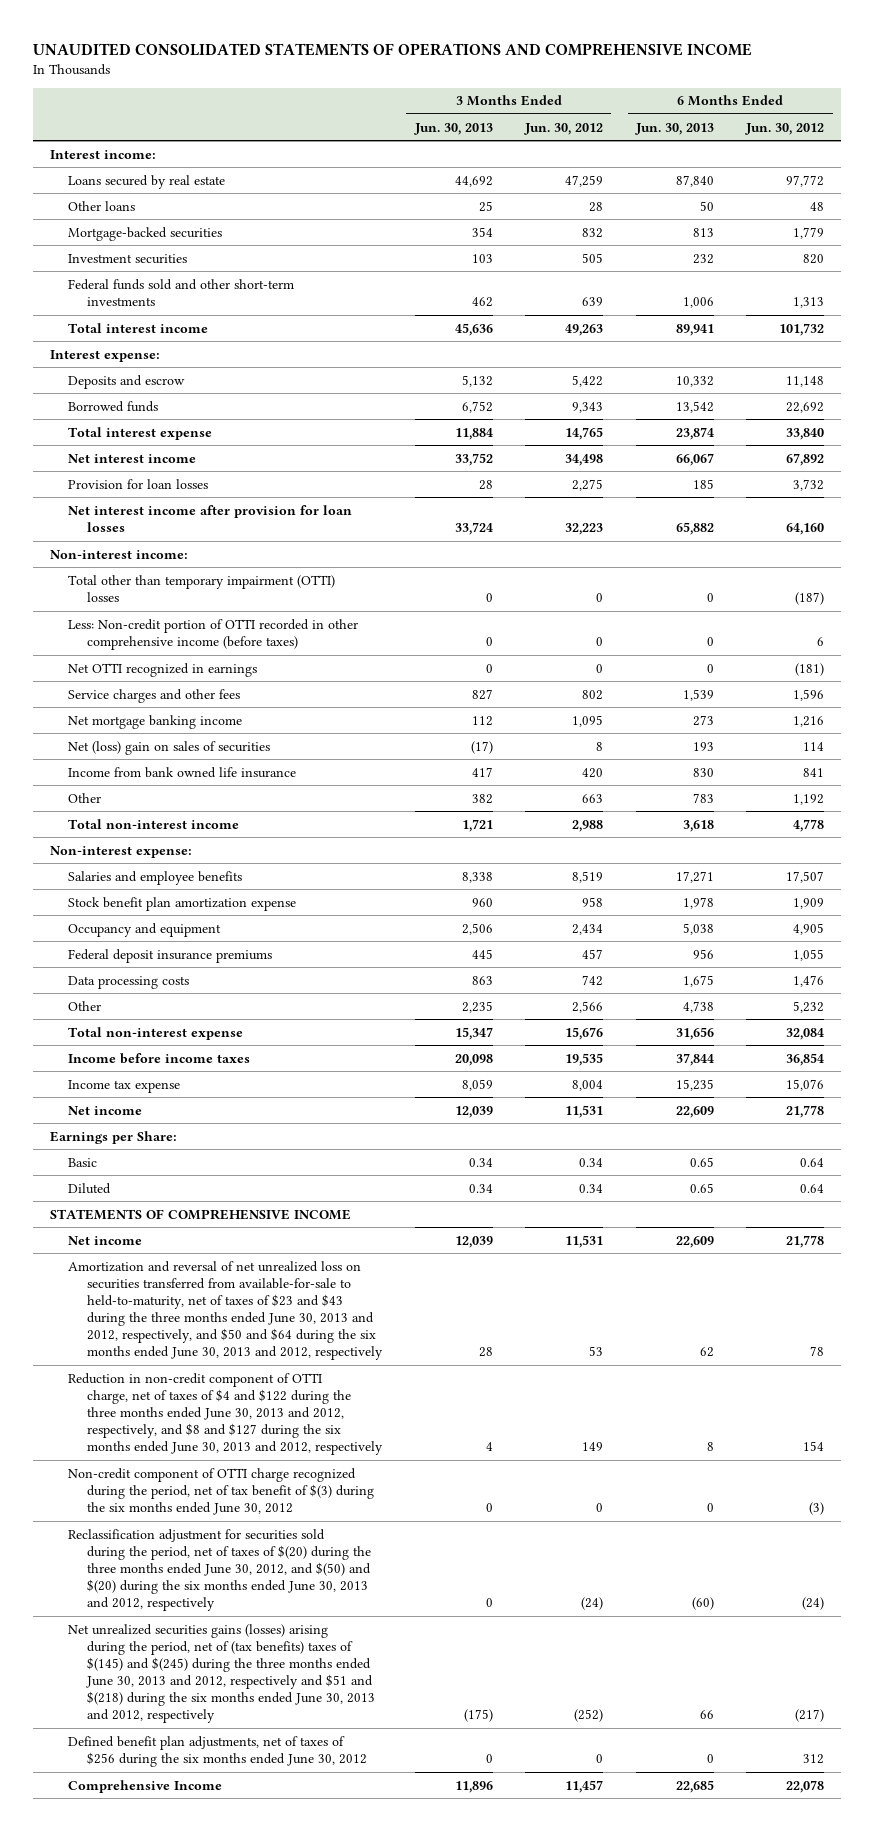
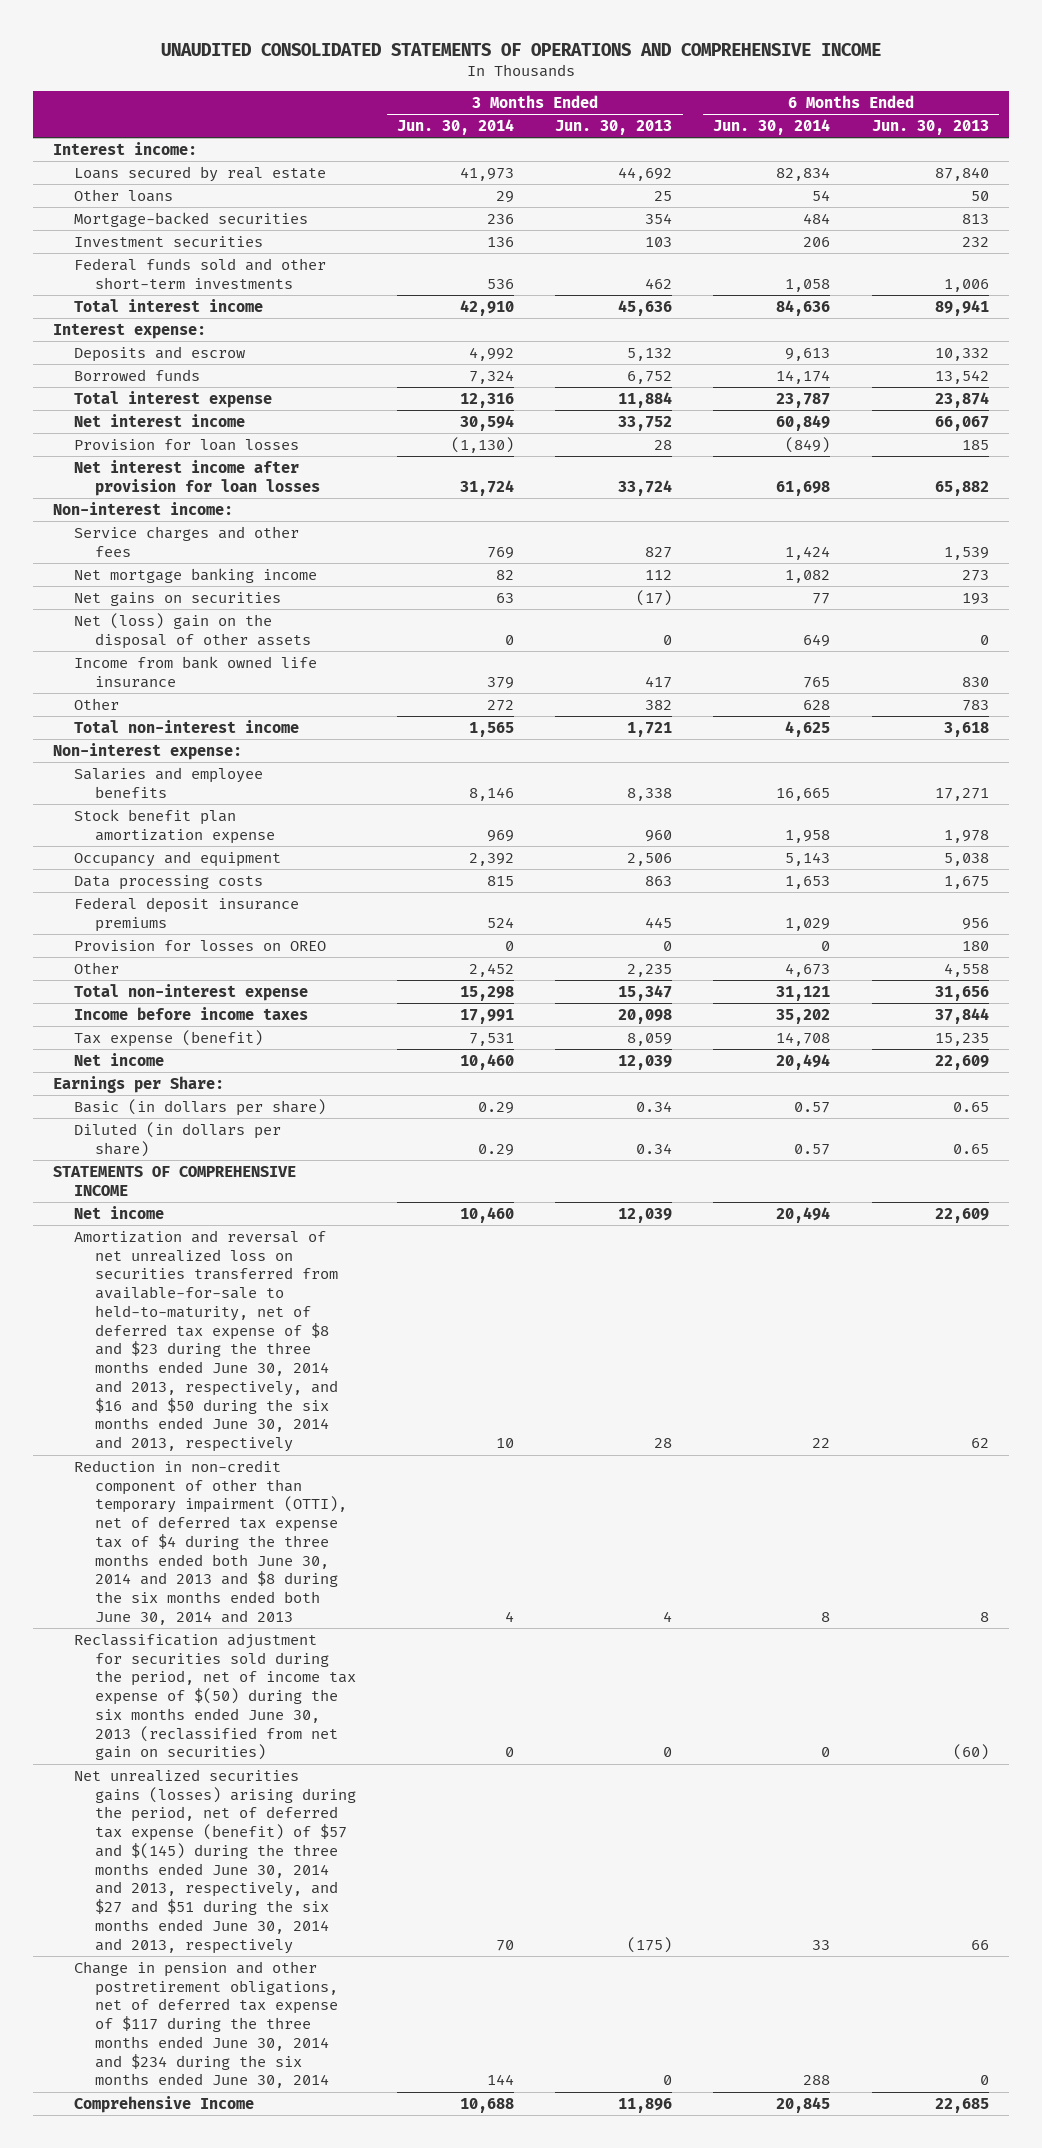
- | 3 Months Ended Jun. 30, 2013 | 3 Months Ended Jun. 30, 2012 | 6 Months Ended Jun. 30, 2013 | 6 Months Ended Jun. 30, 2012
+ | 3 Months Ended Jun. 30, 2014 | 3 Months Ended Jun. 30, 2013 | 6 Months Ended Jun. 30, 2014 | 6 Months Ended Jun. 30, 2013
- Total other than temporary impairment (OTTI) losses | 0 | 0 | 0 | (187)
- Less: Non-credit portion of OTTI recorded in other comprehensive income (before taxes) | 0 | 0 | 0 | 6
- Net OTTI recognized in earnings | 0 | 0 | 0 | (181)
- Net (loss) gain on sales of securities | (17) | 8 | 193 | 114
+ Net gains on securities | 63 | (17) | 77 | 193
+ Net (loss) gain on the disposal of other assets | 0 | 0 | 649 | 0
- Other | 2,235 | 2,566 | 4,738 | 5,232
moved down: Federal deposit insurance premiums | 524 | 445 | 1,029 | 956
+ Provision for losses on OREO | 0 | 0 | 0 | 180
+ Other | 2,452 | 2,235 | 4,673 | 4,558
- Income tax expense | 8,059 | 8,004 | 15,235 | 15,076
+ Tax expense (benefit) | 7,531 | 8,059 | 14,708 | 15,235
- Basic | 0.34 | 0.34 | 0.65 | 0.64
- Diluted | 0.34 | 0.34 | 0.65 | 0.64
+ Basic (in dollars per share) | 0.29 | 0.34 | 0.57 | 0.65
+ Diluted (in dollars per share) | 0.29 | 0.34 | 0.57 | 0.65
- Amortization and reversal of net unrealized loss on securities transferred from available-for-sale to held-to-maturity, net of taxes of $23 and $43 during the three months ended June 30, 2013 and 2012, respectively, and $50 and $64 during the six months ended June 30, 2013 and 2012, respectively | 28 | 53 | 62 | 78
- Reduction in non-credit component of OTTI charge, net of taxes of $4 and $122 during the three months ended June 30, 2013 and 2012, respectively, and $8 and $127 during the six months ended June 30, 2013 and 2012, respectively | 4 | 149 | 8 | 154
- Non-credit component of OTTI charge recognized during the period, net of tax benefit of $(3) during the six months ended June 30, 2012 | 0 | 0 | 0 | (3)
- Reclassification adjustment for securities sold during the period, net of taxes of $(20) during the three months ended June 30, 2012, and $(50) and $(20) during the six months ended June 30, 2013 and 2012, respectively | 0 | (24) | (60) | (24)
- Net unrealized securities gains (losses) arising during the period, net of (tax benefits) taxes of $(145) and $(245) during the three months ended June 30, 2013 and 2012, respectively and $51 and $(218) during the six months ended June 30, 2013 and 2012, respectively | (175) | (252) | 66 | (217)
- Defined benefit plan adjustments, net of taxes of $256 during the six months ended June 30, 2012 | 0 | 0 | 0 | 312
+ Amortization and reversal of net unrealized loss on securities transferred from available-for-sale to held-to-maturity, net of deferred tax expense of $8 and $23 during the three months ended June 30, 2014 and 2013, respectively, and $16 and $50 during the six months ended June 30, 2014 and 2013, respectively | 10 | 28 | 22 | 62
+ Reduction in non-credit component of other than temporary impairment (OTTI), net of deferred tax expense tax of $4 during the three months ended both June 30, 2014 and 2013 and $8 during the six months ended both June 30, 2014 and 2013 | 4 | 4 | 8 | 8
+ Reclassification adjustment for securities sold during the period, net of income tax expense of $(50) during the six months ended June 30, 2013 (reclassified from net gain on securities) | 0 | 0 | 0 | (60)
+ Net unrealized securities gains (losses) arising during the period, net of deferred tax expense (benefit) of $57 and $(145) during the three months ended June 30, 2014 and 2013, respectively, and $27 and $51 during the six months ended June 30, 2014 and 2013, respectively | 70 | (175) | 33 | 66
+ Change in pension and other postretirement obligations, net of deferred tax expense of $117 during the three months ended June 30, 2014 and $234 during the six months ended June 30, 2014 | 144 | 0 | 288 | 0

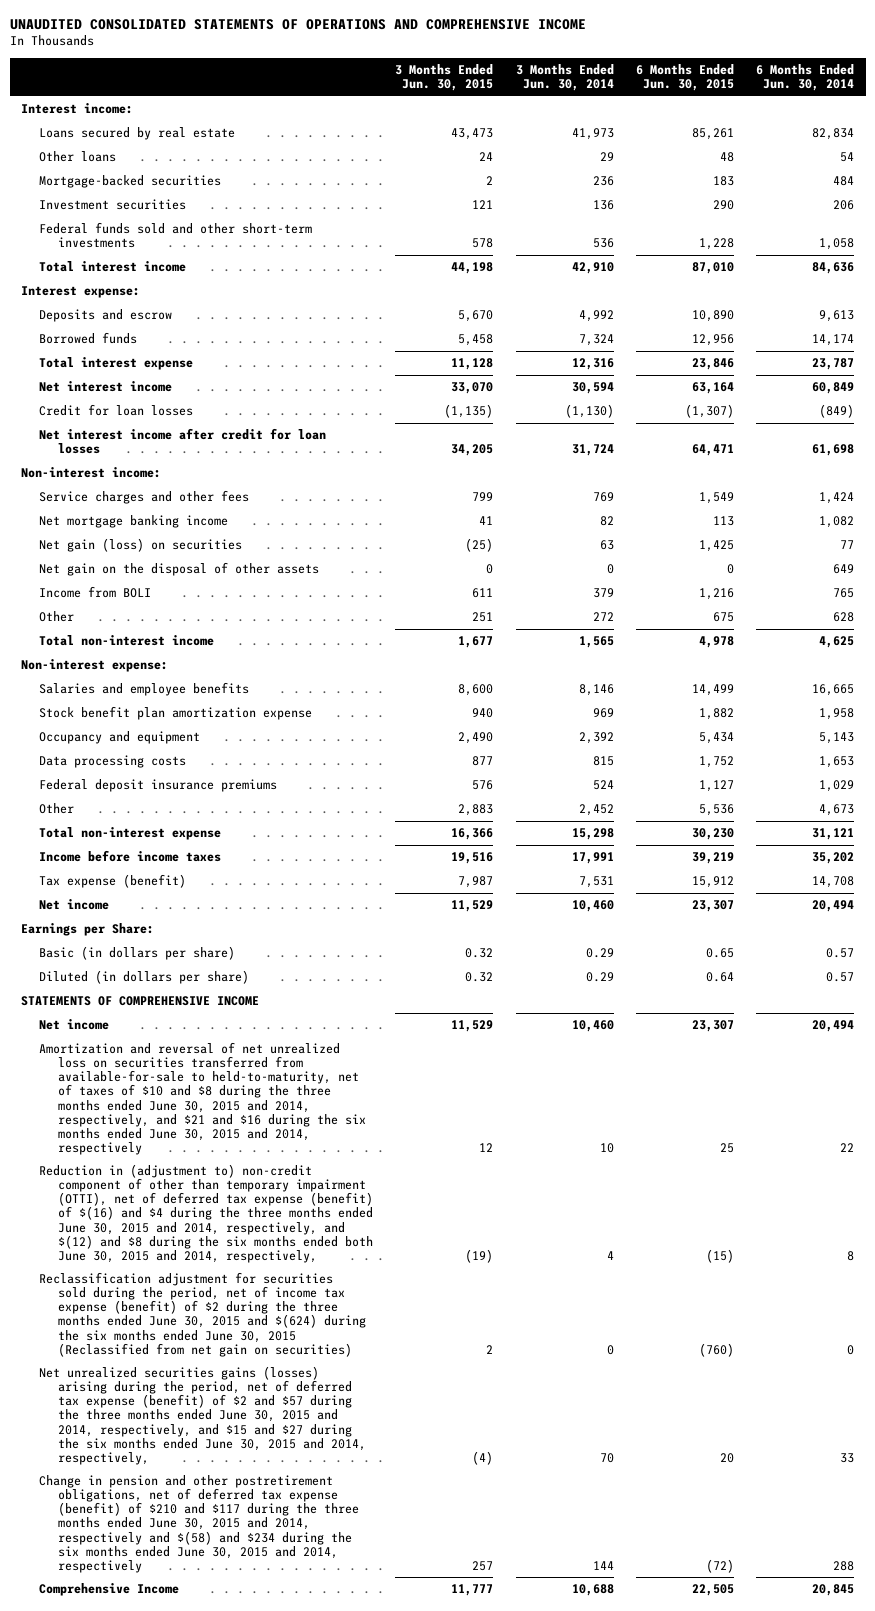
- | 3 Months Ended Jun. 30, 2014 | 3 Months Ended Jun. 30, 2013 | 6 Months Ended Jun. 30, 2014 | 6 Months Ended Jun. 30, 2013
+ | 3 Months Ended Jun. 30, 2015 | 3 Months Ended Jun. 30, 2014 | 6 Months Ended Jun. 30, 2015 | 6 Months Ended Jun. 30, 2014
- Provision for loan losses | (1,130) | 28 | (849) | 185
- Net interest income after provision for loan losses | 31,724 | 33,724 | 61,698 | 65,882
+ Credit for loan losses | (1,135) | (1,130) | (1,307) | (849)
+ Net interest income after credit for loan losses | 34,205 | 31,724 | 64,471 | 61,698
- Net gains on securities | 63 | (17) | 77 | 193
- Net (loss) gain on the disposal of other assets | 0 | 0 | 649 | 0
- Income from bank owned life insurance | 379 | 417 | 765 | 830
+ Net gain (loss) on securities | (25) | 63 | 1,425 | 77
+ Net gain on the disposal of other assets | 0 | 0 | 0 | 649
+ Income from BOLI | 611 | 379 | 1,216 | 765
- Provision for losses on OREO | 0 | 0 | 0 | 180
- Amortization and reversal of net unrealized loss on securities transferred from available-for-sale to held-to-maturity, net of deferred tax expense of $8 and $23 during the three months ended June 30, 2014 and 2013, respectively, and $16 and $50 during the six months ended June 30, 2014 and 2013, respectively | 10 | 28 | 22 | 62
- Reduction in non-credit component of other than temporary impairment (OTTI), net of deferred tax expense tax of $4 during the three months ended both June 30, 2014 and 2013 and $8 during the six months ended both June 30, 2014 and 2013 | 4 | 4 | 8 | 8
- Reclassification adjustment for securities sold during the period, net of income tax expense of $(50) during the six months ended June 30, 2013 (reclassified from net gain on securities) | 0 | 0 | 0 | (60)
- Net unrealized securities gains (losses) arising during the period, net of deferred tax expense (benefit) of $57 and $(145) during the three months ended June 30, 2014 and 2013, respectively, and $27 and $51 during the six months ended June 30, 2014 and 2013, respectively | 70 | (175) | 33 | 66
- Change in pension and other postretirement obligations, net of deferred tax expense of $117 during the three months ended June 30, 2014 and $234 during the six months ended June 30, 2014 | 144 | 0 | 288 | 0
+ Amortization and reversal of net unrealized loss on securities transferred from available-for-sale to held-to-maturity, net of taxes of $10 and $8 during the three months ended June 30, 2015 and 2014, respectively, and $21 and $16 during the six months ended June 30, 2015 and 2014, respectively | 12 | 10 | 25 | 22
+ Reduction in (adjustment to) non-credit component of other than temporary impairment (OTTI), net of deferred tax expense (benefit) of $(16) and $4 during the three months ended June 30, 2015 and 2014, respectively, and $(12) and $8 during the six months ended both June 30, 2015 and 2014, respectively, | (19) | 4 | (15) | 8
+ Reclassification adjustment for securities sold during the period, net of income tax expense (benefit) of $2 during the three months ended June 30, 2015 and $(624) during the six months ended June 30, 2015 (Reclassified from net gain on securities) | 2 | 0 | (760) | 0
+ Net unrealized securities gains (losses) arising during the period, net of deferred tax expense (benefit) of $2 and $57 during the three months ended June 30, 2015 and 2014, respectively, and $15 and $27 during the six months ended June 30, 2015 and 2014, respectively, | (4) | 70 | 20 | 33
+ Change in pension and other postretirement obligations, net of deferred tax expense (benefit) of $210 and $117 during the three months ended June 30, 2015 and 2014, respectively and $(58) and $234 during the six months ended June 30, 2015 and 2014, respectively | 257 | 144 | (72) | 288

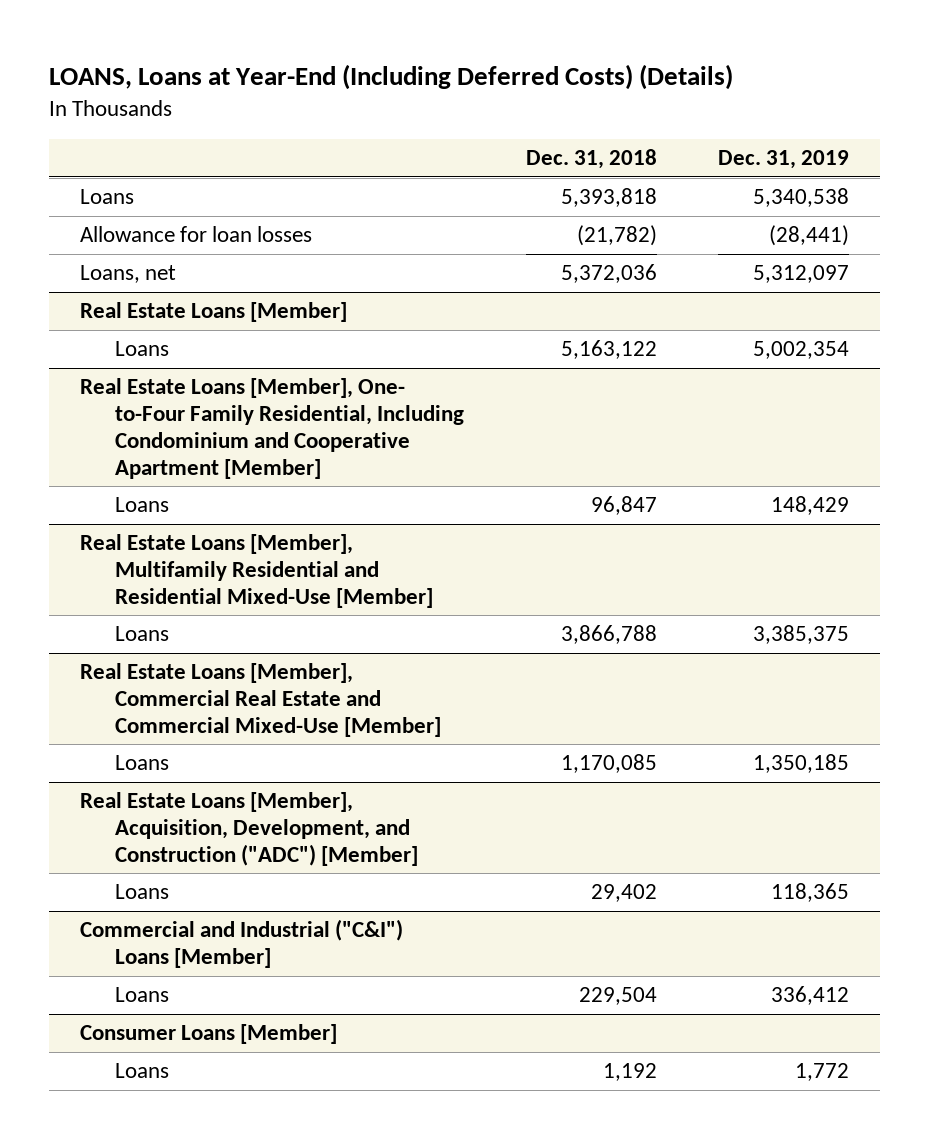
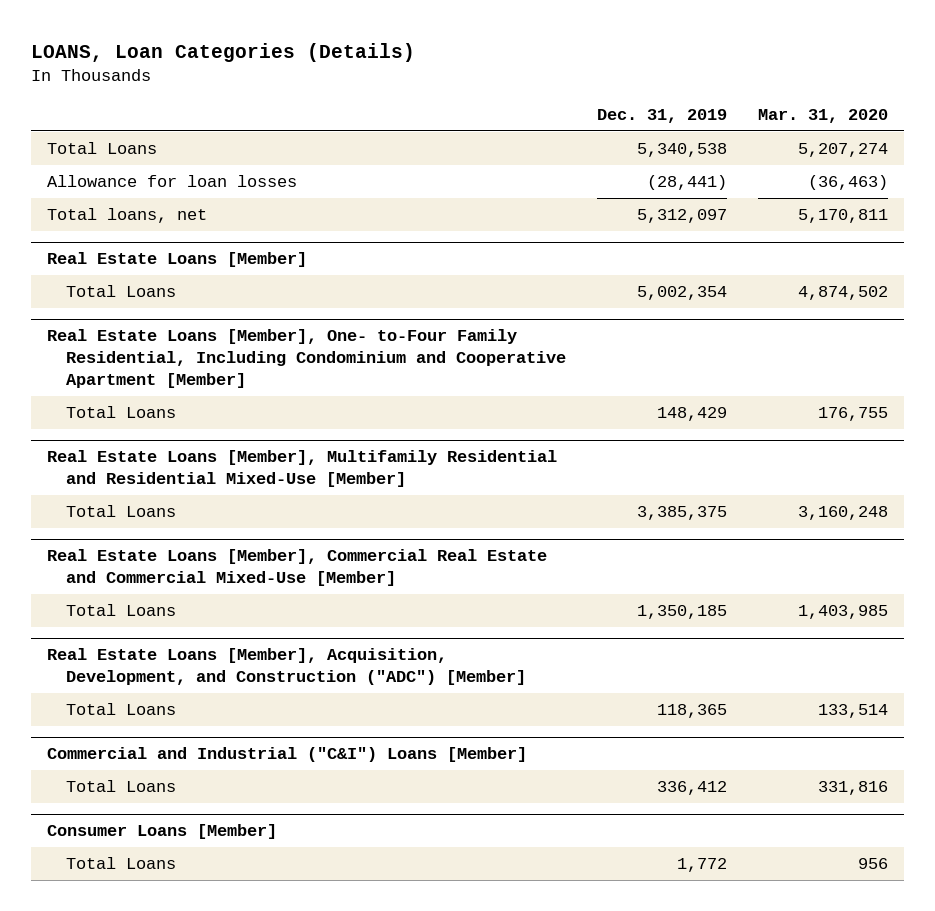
- LOANS, Loans at Year-End (Including Deferred Costs) (Details)
+ LOANS, Loan Categories (Details)
- | Dec. 31, 2018 | Dec. 31, 2019
+ | Dec. 31, 2019 | Mar. 31, 2020
- Loans | 5,393,818 | 5,340,538
+ Total Loans | 5,340,538 | 5,207,274
- Loans, net | 5,372,036 | 5,312,097
+ Total loans, net | 5,312,097 | 5,170,811
@ Real Estate Loans [Member]
- Loans | 5,163,122 | 5,002,354
+ Total Loans | 5,002,354 | 4,874,502
@ Real Estate Loans [Member], One- to-Four Family Residential, Including Condominium and Cooperative Apartment [Member]
- Loans | 96,847 | 148,429
+ Total Loans | 148,429 | 176,755
@ Real Estate Loans [Member], Multifamily Residential and Residential Mixed-Use [Member]
- Loans | 3,866,788 | 3,385,375
+ Total Loans | 3,385,375 | 3,160,248
@ Real Estate Loans [Member], Commercial Real Estate and Commercial Mixed-Use [Member]
- Loans | 1,170,085 | 1,350,185
+ Total Loans | 1,350,185 | 1,403,985
@ Real Estate Loans [Member], Acquisition, Development, and Construction ("ADC") [Member]
- Loans | 29,402 | 118,365
+ Total Loans | 118,365 | 133,514
@ Commercial and Industrial ("C&I") Loans [Member]
- Loans | 229,504 | 336,412
+ Total Loans | 336,412 | 331,816
@ Consumer Loans [Member]
- Loans | 1,192 | 1,772
+ Total Loans | 1,772 | 956

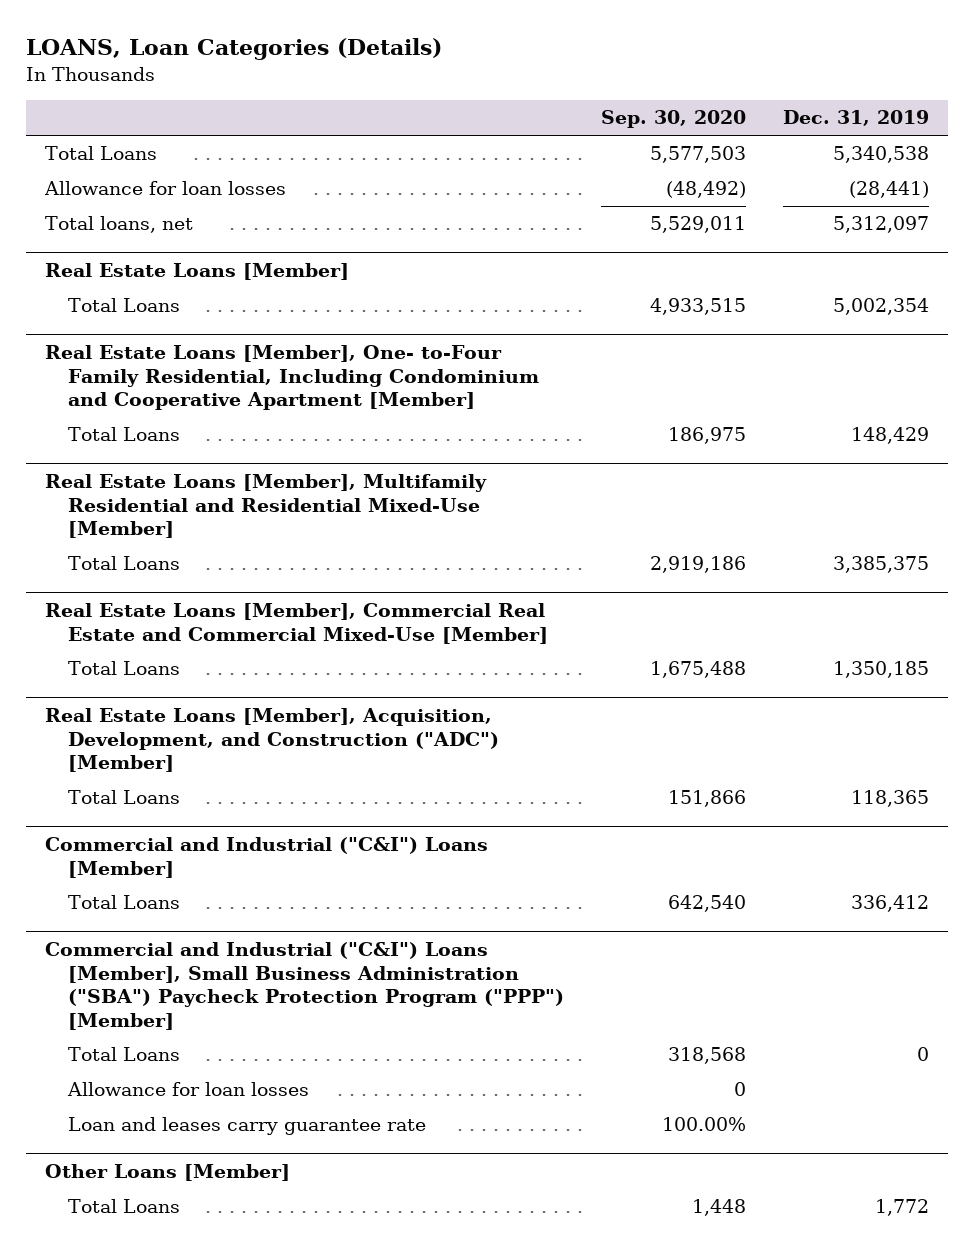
- | Dec. 31, 2019 | Mar. 31, 2020
+ | Sep. 30, 2020 | Dec. 31, 2019
- Consumer Loans [Member]
+ Commercial and Industrial ("C&I") Loans [Member], Small Business Administration ("SBA") Paycheck Protection Program ("PPP") [Member]
+ Total Loans | 318,568 | 0
+ Allowance for loan losses | 0 |
+ Loan and leases carry guarantee rate | 100.00% |
+ Other Loans [Member]

